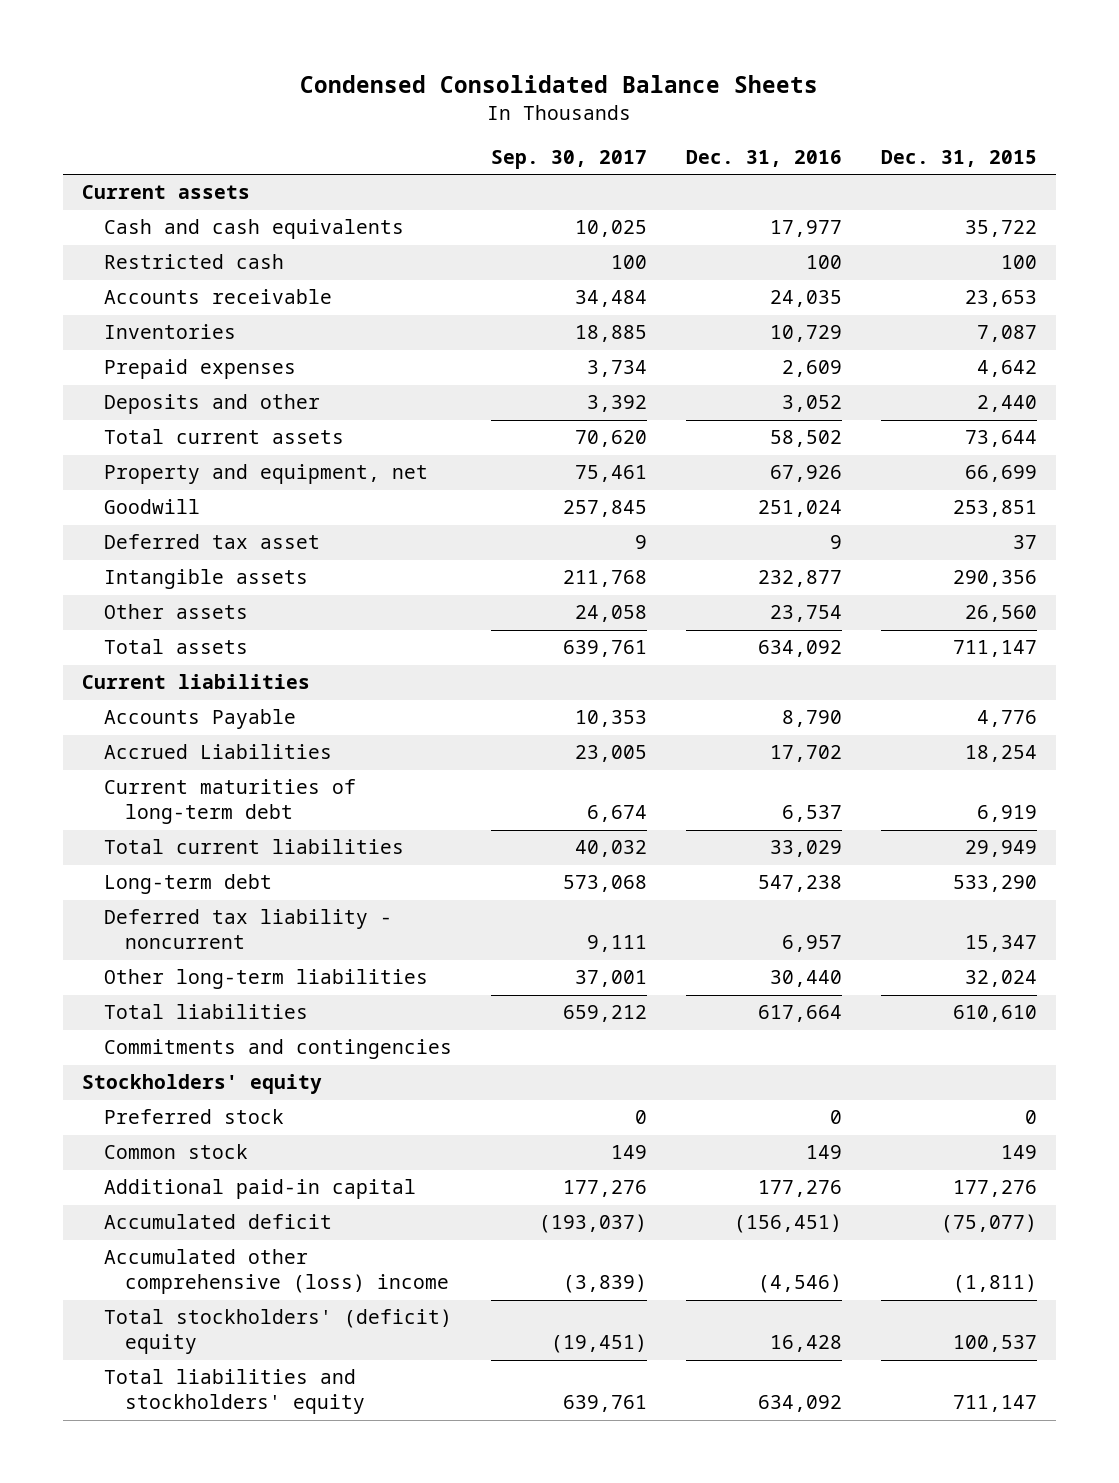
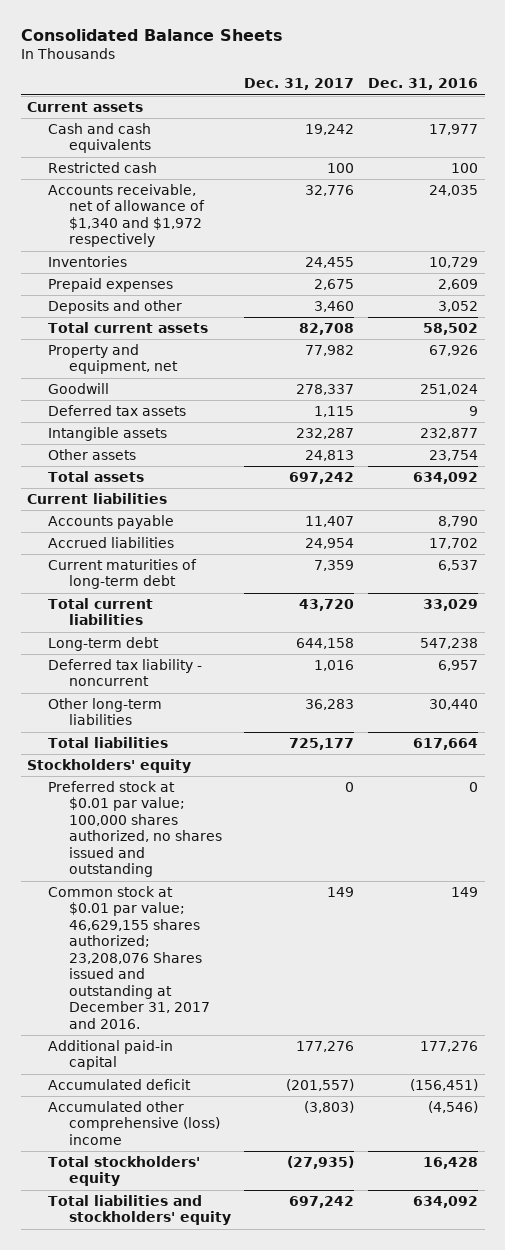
- Condensed Consolidated Balance Sheets
+ Consolidated Balance Sheets
- | Sep. 30, 2017 | Dec. 31, 2016 | Dec. 31, 2015
+ | Dec. 31, 2017 | Dec. 31, 2016
- Accounts receivable | 34,484 | 24,035 | 23,653
+ Accounts receivable, net of allowance of $1,340 and $1,972 respectively | 32,776 | 24,035
- Deferred tax asset | 9 | 9 | 37
+ Deferred tax assets | 1,115 | 9
- Accounts Payable | 10,353 | 8,790 | 4,776
- Accrued Liabilities | 23,005 | 17,702 | 18,254
+ Accounts payable | 11,407 | 8,790
+ Accrued liabilities | 24,954 | 17,702
- Commitments and contingencies
- Preferred stock | 0 | 0 | 0
- Common stock | 149 | 149 | 149
+ Preferred stock at $0.01 par value; 100,000 shares authorized, no shares issued and outstanding | 0 | 0
+ Common stock at $0.01 par value; 46,629,155 shares authorized; 23,208,076 Shares issued and outstanding at December 31, 2017 and 2016. | 149 | 149
- Total stockholders' (deficit) equity | (19,451) | 16,428 | 100,537
+ Total stockholders' equity | (27,935) | 16,428

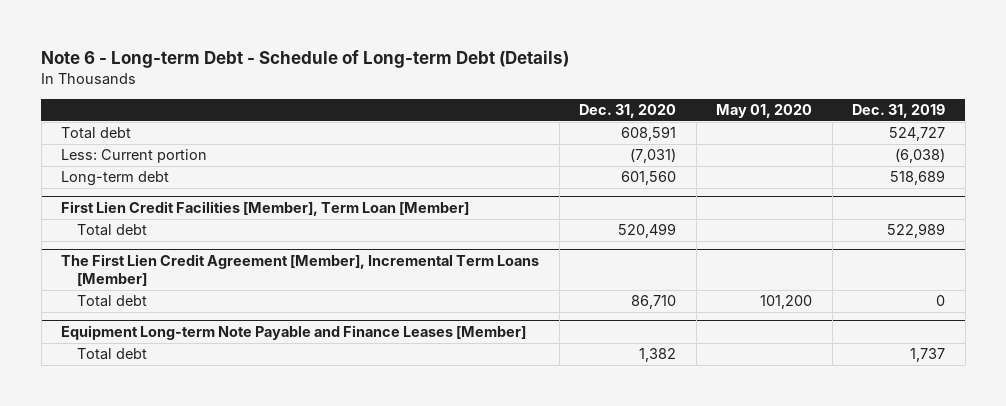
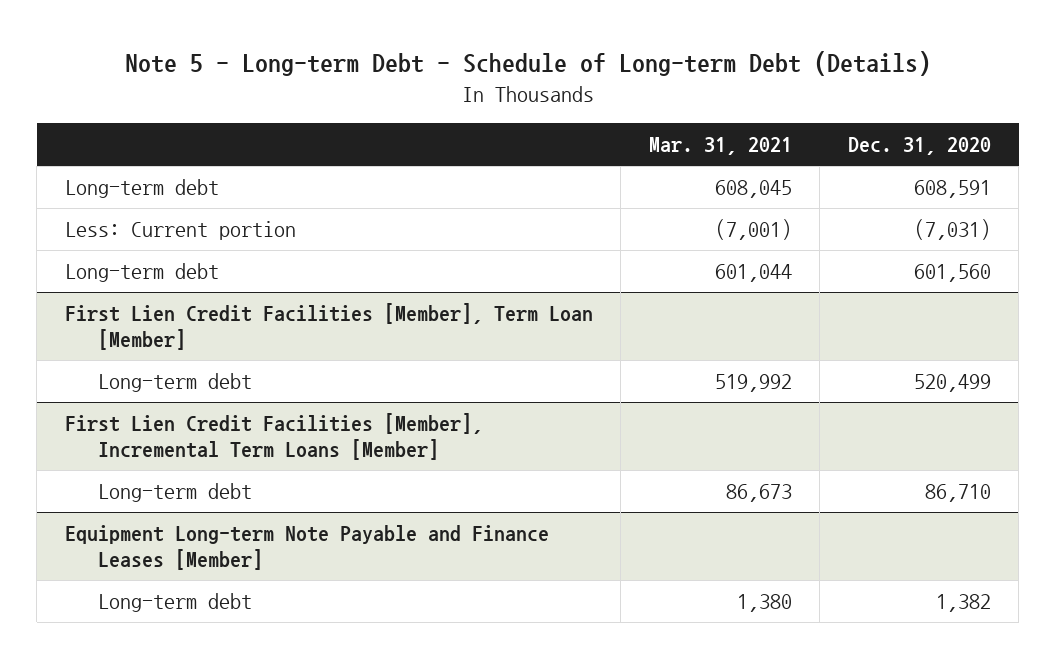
- Note 6 - Long-term Debt - Schedule of Long-term Debt (Details)
+ Note 5 - Long-term Debt - Schedule of Long-term Debt (Details)
- | Dec. 31, 2020 | May 01, 2020 | Dec. 31, 2019
+ | Mar. 31, 2021 | Dec. 31, 2020
- Total debt | 608,591 | | 524,727
+ Long-term debt | 608,045 | 608,591
@ First Lien Credit Facilities [Member], Term Loan [Member]
- Total debt | 520,499 | | 522,989
- The First Lien Credit Agreement [Member], Incremental Term Loans [Member]
- Total debt | 86,710 | 101,200 | 0
@ First Lien Credit Facilities [Member], Term Loan [Member]
+ Long-term debt | 519,992 | 520,499
+ First Lien Credit Facilities [Member], Incremental Term Loans [Member]
+ Long-term debt | 86,673 | 86,710
@ Equipment Long-term Note Payable and Finance Leases [Member]
- Total debt | 1,382 | | 1,737
+ Long-term debt | 1,380 | 1,382

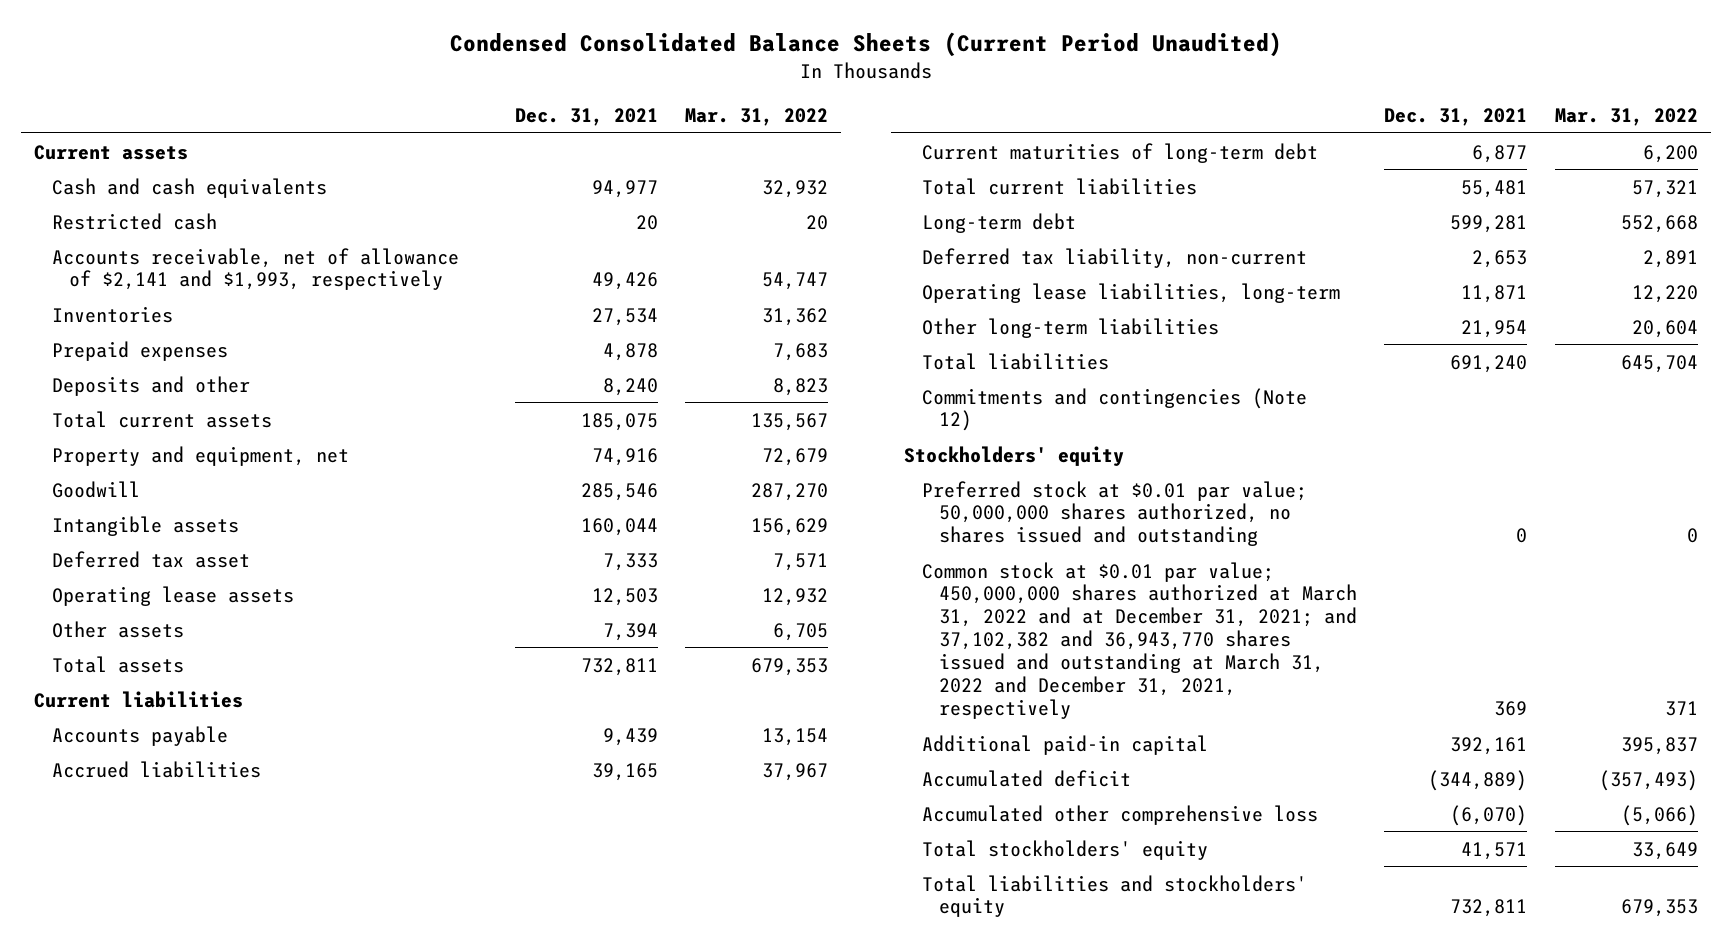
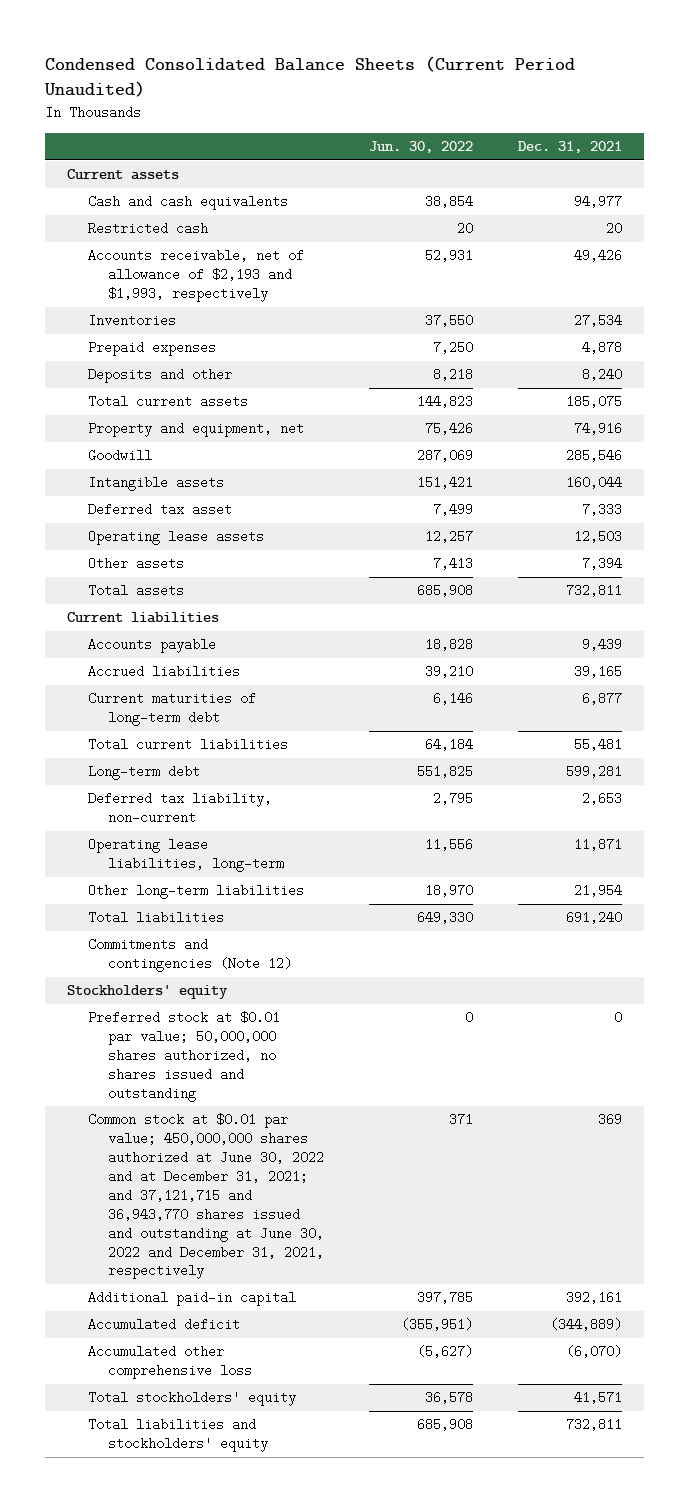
- | Dec. 31, 2021 | Mar. 31, 2022
+ | Jun. 30, 2022 | Dec. 31, 2021
- Accounts receivable, net of allowance of $2,141 and $1,993, respectively | 49,426 | 54,747
+ Accounts receivable, net of allowance of $2,193 and $1,993, respectively | 52,931 | 49,426
- Common stock at $0.01 par value; 450,000,000 shares authorized at March 31, 2022 and at December 31, 2021; and 37,102,382 and 36,943,770 shares issued and outstanding at March 31, 2022 and December 31, 2021, respectively | 369 | 371
+ Common stock at $0.01 par value; 450,000,000 shares authorized at June 30, 2022 and at December 31, 2021; and 37,121,715 and 36,943,770 shares issued and outstanding at June 30, 2022 and December 31, 2021, respectively | 371 | 369

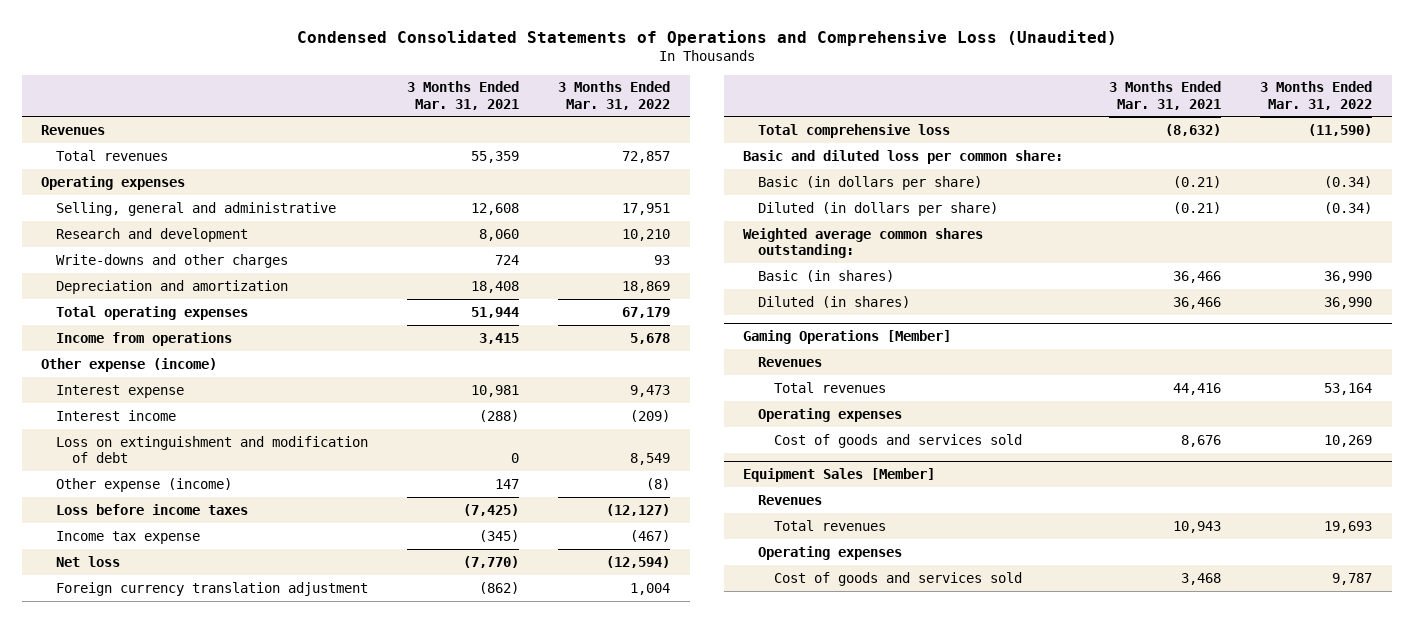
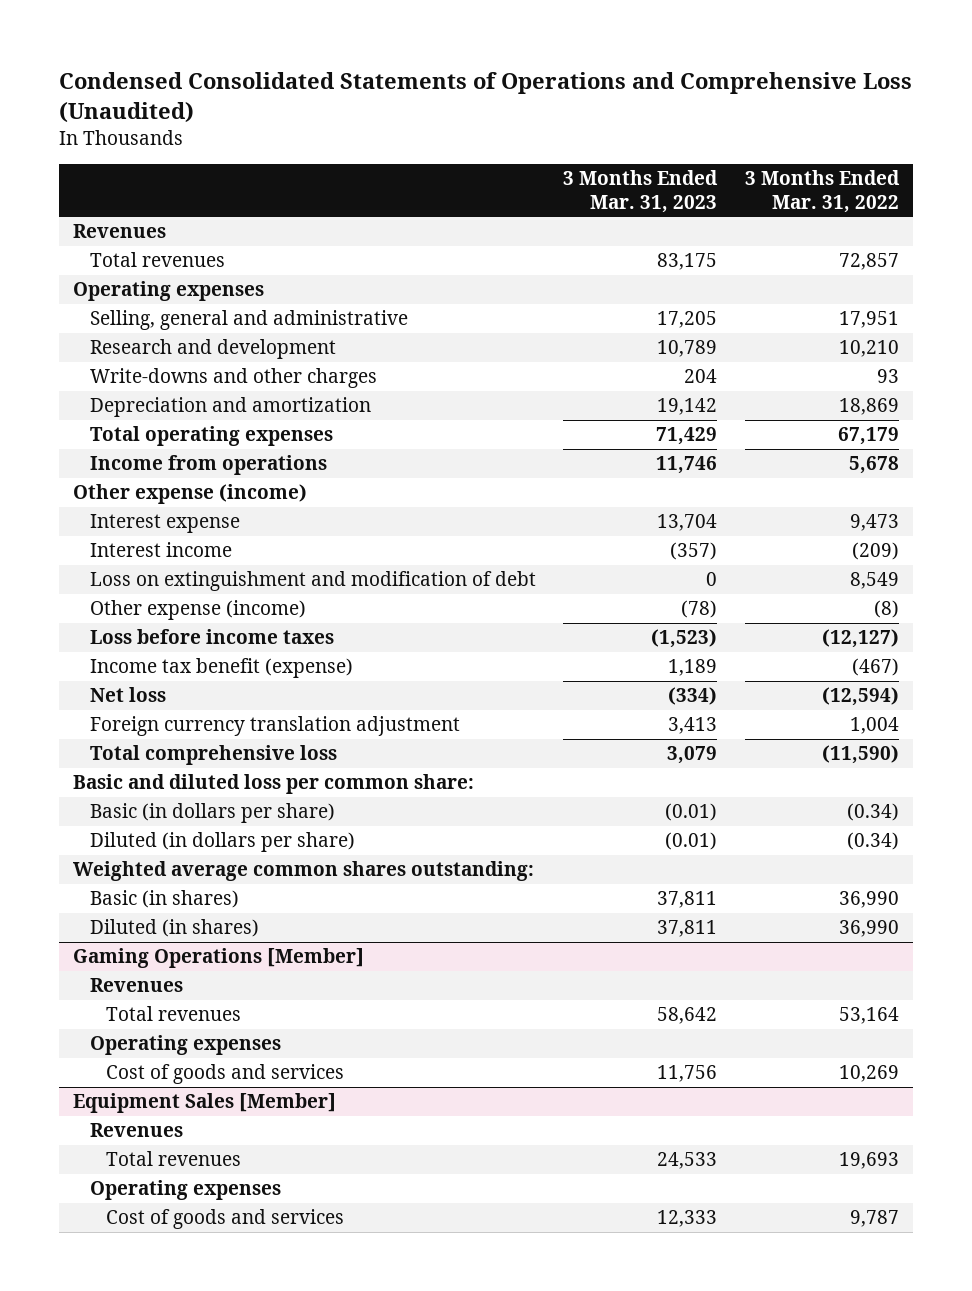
- | 3 Months Ended Mar. 31, 2021 | 3 Months Ended Mar. 31, 2022
+ | 3 Months Ended Mar. 31, 2023 | 3 Months Ended Mar. 31, 2022
- Income tax expense | (345) | (467)
+ Income tax benefit (expense) | 1,189 | (467)
@ Gaming Operations [Member]
- Cost of goods and services sold | 8,676 | 10,269
+ Cost of goods and services | 11,756 | 10,269
@ Equipment Sales [Member]
- Cost of goods and services sold | 3,468 | 9,787
+ Cost of goods and services | 12,333 | 9,787

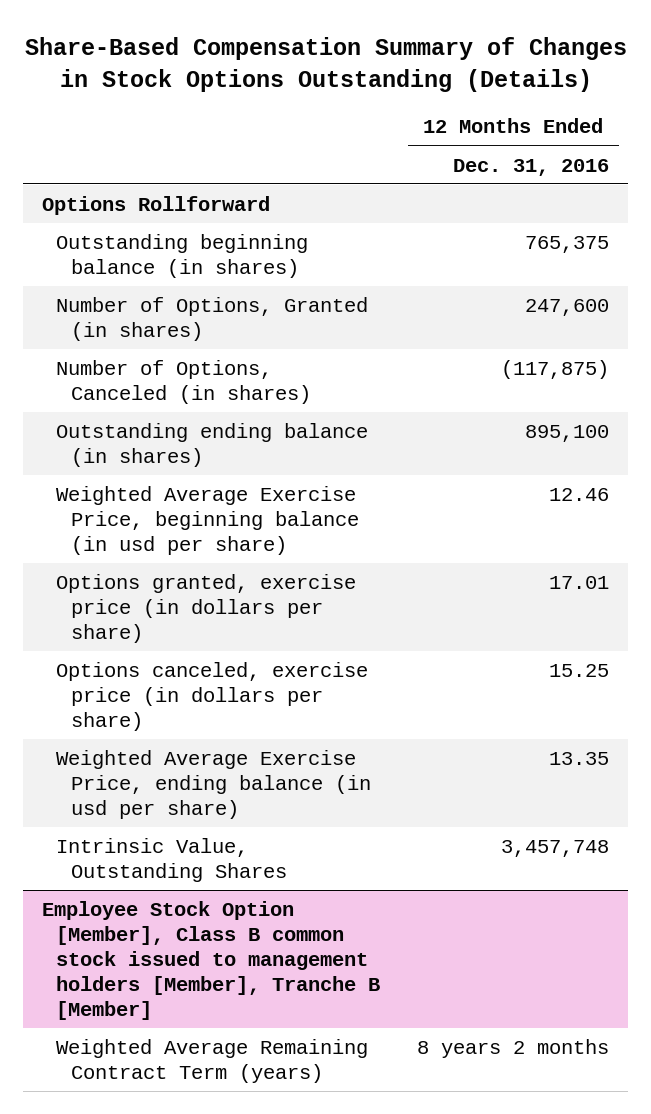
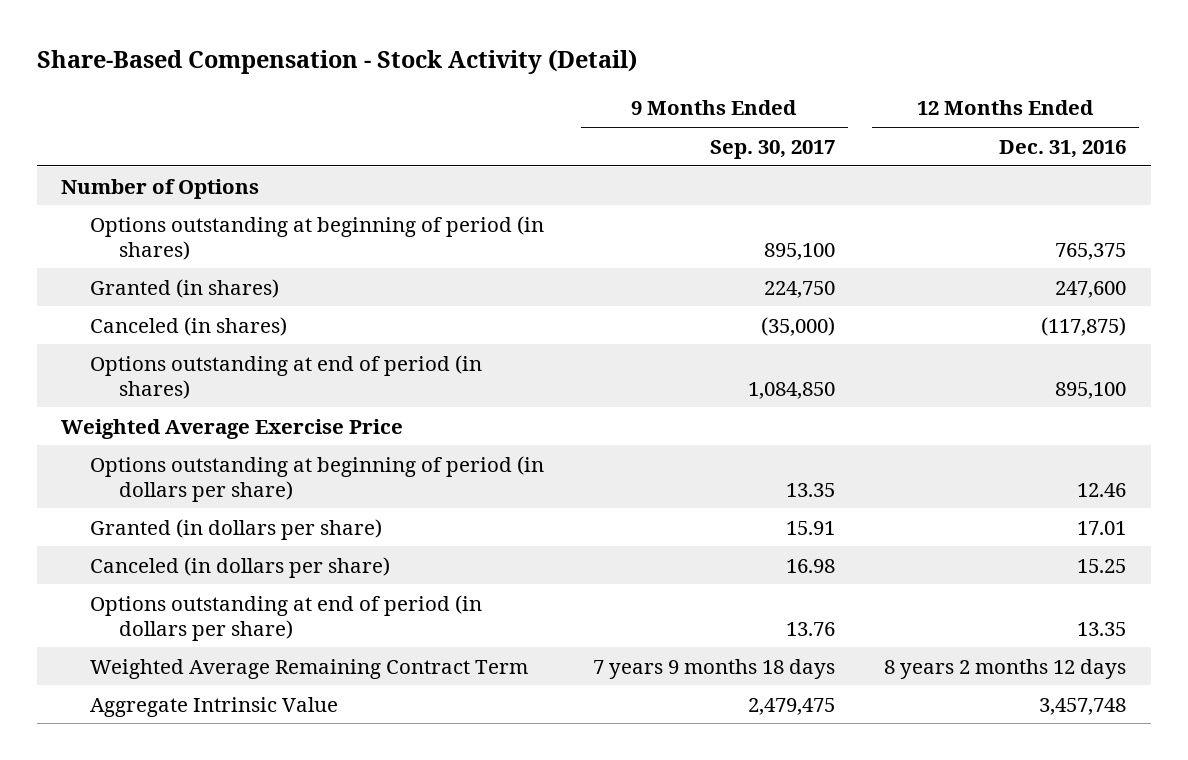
- Share-Based Compensation Summary of Changes in Stock Options Outstanding (Details)
+ Share-Based Compensation - Stock Activity (Detail)
- | 12 Months Ended Dec. 31, 2016
+ | 9 Months Ended Sep. 30, 2017 | 12 Months Ended Dec. 31, 2016
- Options Rollforward
- Outstanding beginning balance (in shares) | 765,375
- Number of Options, Granted (in shares) | 247,600
- Number of Options, Canceled (in shares) | (117,875)
- Outstanding ending balance (in shares) | 895,100
- Weighted Average Exercise Price, beginning balance (in usd per share) | 12.46
- Options granted, exercise price (in dollars per share) | 17.01
- Options canceled, exercise price (in dollars per share) | 15.25
- Weighted Average Exercise Price, ending balance (in usd per share) | 13.35
- Intrinsic Value, Outstanding Shares | 3,457,748
- Employee Stock Option [Member], Class B common stock issued to management holders [Member], Tranche B [Member]
- Weighted Average Remaining Contract Term (years) | 8 years 2 months
+ Number of Options
+ Options outstanding at beginning of period (in shares) | 895,100 | 765,375
+ Granted (in shares) | 224,750 | 247,600
+ Canceled (in shares) | (35,000) | (117,875)
+ Options outstanding at end of period (in shares) | 1,084,850 | 895,100
+ Weighted Average Exercise Price
+ Options outstanding at beginning of period (in dollars per share) | 13.35 | 12.46
+ Granted (in dollars per share) | 15.91 | 17.01
+ Canceled (in dollars per share) | 16.98 | 15.25
+ Options outstanding at end of period (in dollars per share) | 13.76 | 13.35
+ Weighted Average Remaining Contract Term | 7 years 9 months 18 days | 8 years 2 months 12 days
+ Aggregate Intrinsic Value | 2,479,475 | 3,457,748

